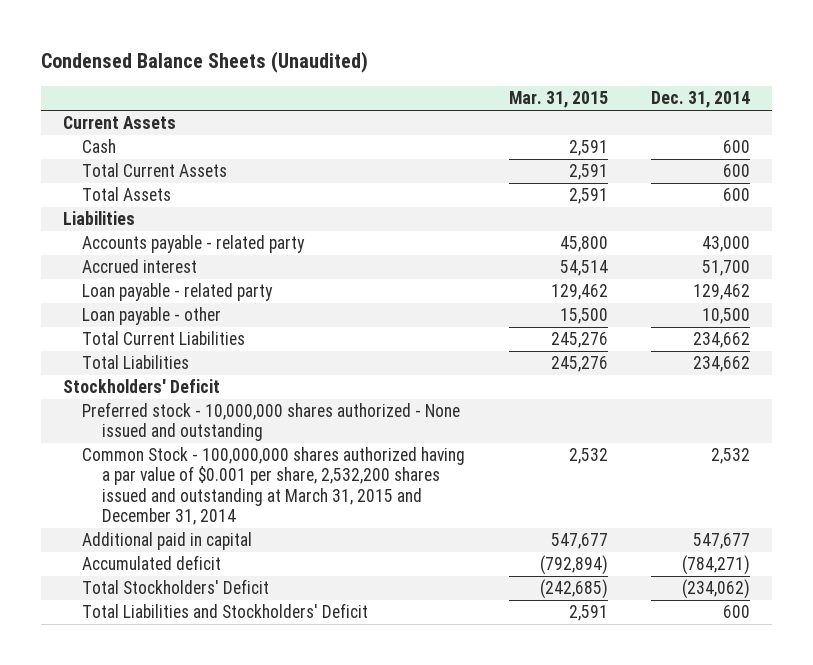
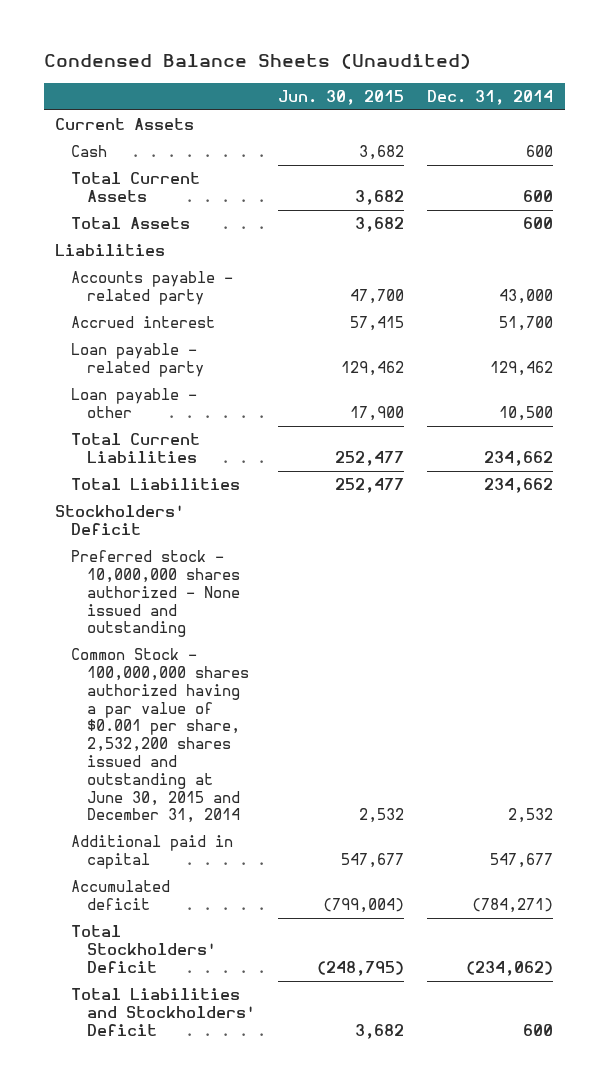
- | Mar. 31, 2015 | Dec. 31, 2014
+ | Jun. 30, 2015 | Dec. 31, 2014
- Common Stock - 100,000,000 shares authorized having a par value of $0.001 per share, 2,532,200 shares issued and outstanding at March 31, 2015 and December 31, 2014 | 2,532 | 2,532
+ Common Stock - 100,000,000 shares authorized having a par value of $0.001 per share, 2,532,200 shares issued and outstanding at June 30, 2015 and December 31, 2014 | 2,532 | 2,532

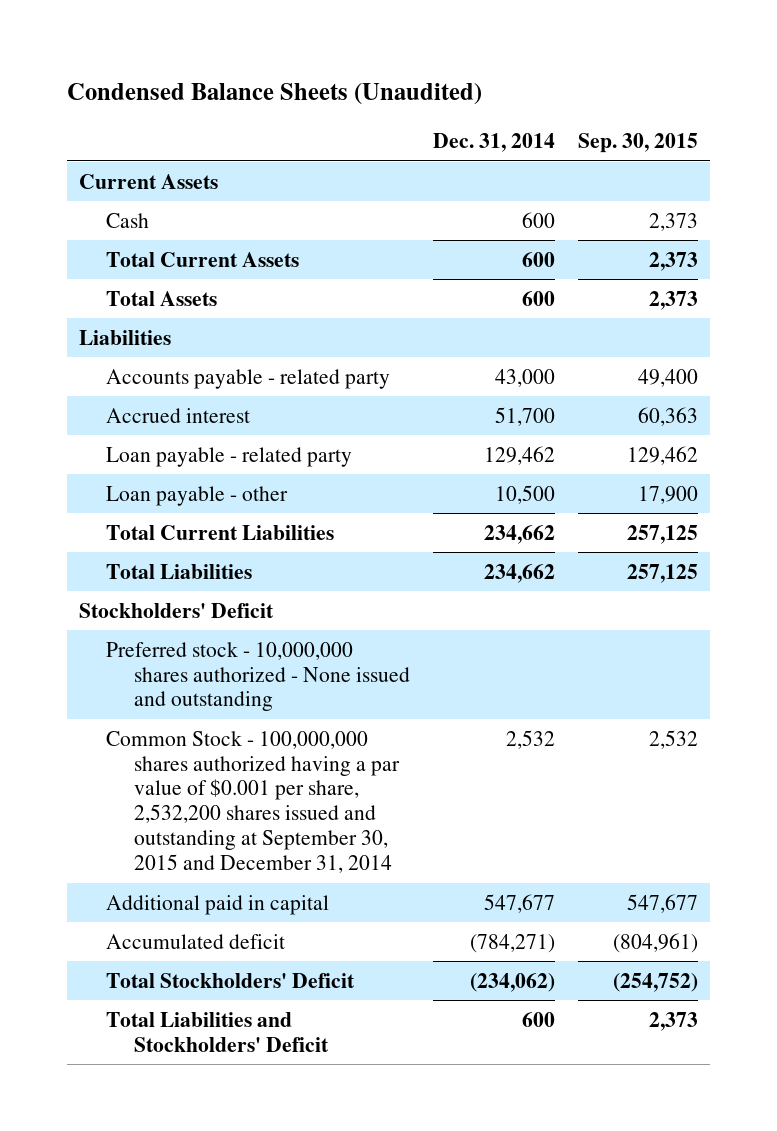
- | Jun. 30, 2015 | Dec. 31, 2014
+ | Dec. 31, 2014 | Sep. 30, 2015
- Common Stock - 100,000,000 shares authorized having a par value of $0.001 per share, 2,532,200 shares issued and outstanding at June 30, 2015 and December 31, 2014 | 2,532 | 2,532
+ Common Stock - 100,000,000 shares authorized having a par value of $0.001 per share, 2,532,200 shares issued and outstanding at September 30, 2015 and December 31, 2014 | 2,532 | 2,532

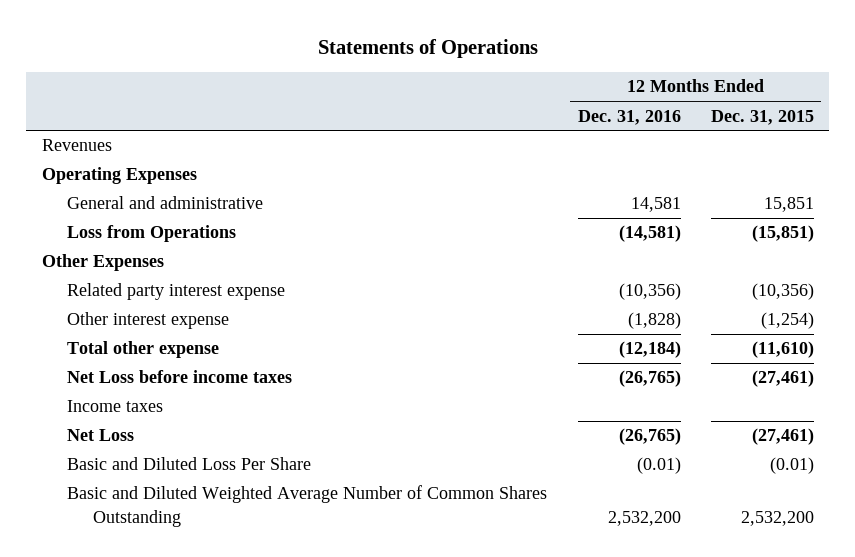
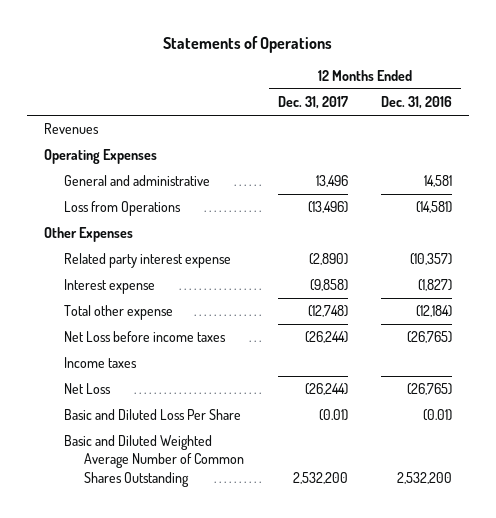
- | 12 Months Ended Dec. 31, 2016 | 12 Months Ended Dec. 31, 2015
+ | 12 Months Ended Dec. 31, 2017 | 12 Months Ended Dec. 31, 2016
- Related party interest expense | (10,356) | (10,356)
- Other interest expense | (1,828) | (1,254)
+ Related party interest expense | (2,890) | (10,357)
+ Interest expense | (9,858) | (1,827)

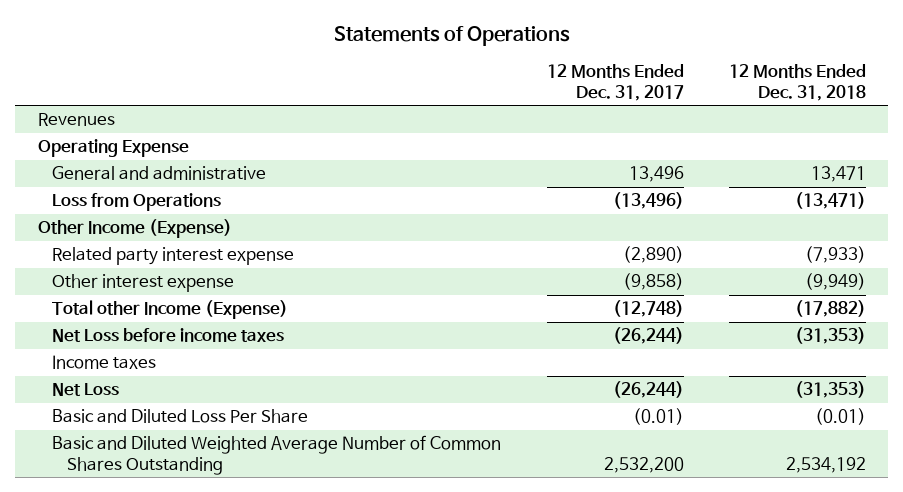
- | 12 Months Ended Dec. 31, 2017 | 12 Months Ended Dec. 31, 2016
+ | 12 Months Ended Dec. 31, 2017 | 12 Months Ended Dec. 31, 2018
- Operating Expenses
+ Operating Expense
- Other Expenses
+ Other Income (Expense)
- Interest expense | (9,858) | (1,827)
- Total other expense | (12,748) | (12,184)
+ Other interest expense | (9,858) | (9,949)
+ Total other Income (Expense) | (12,748) | (17,882)

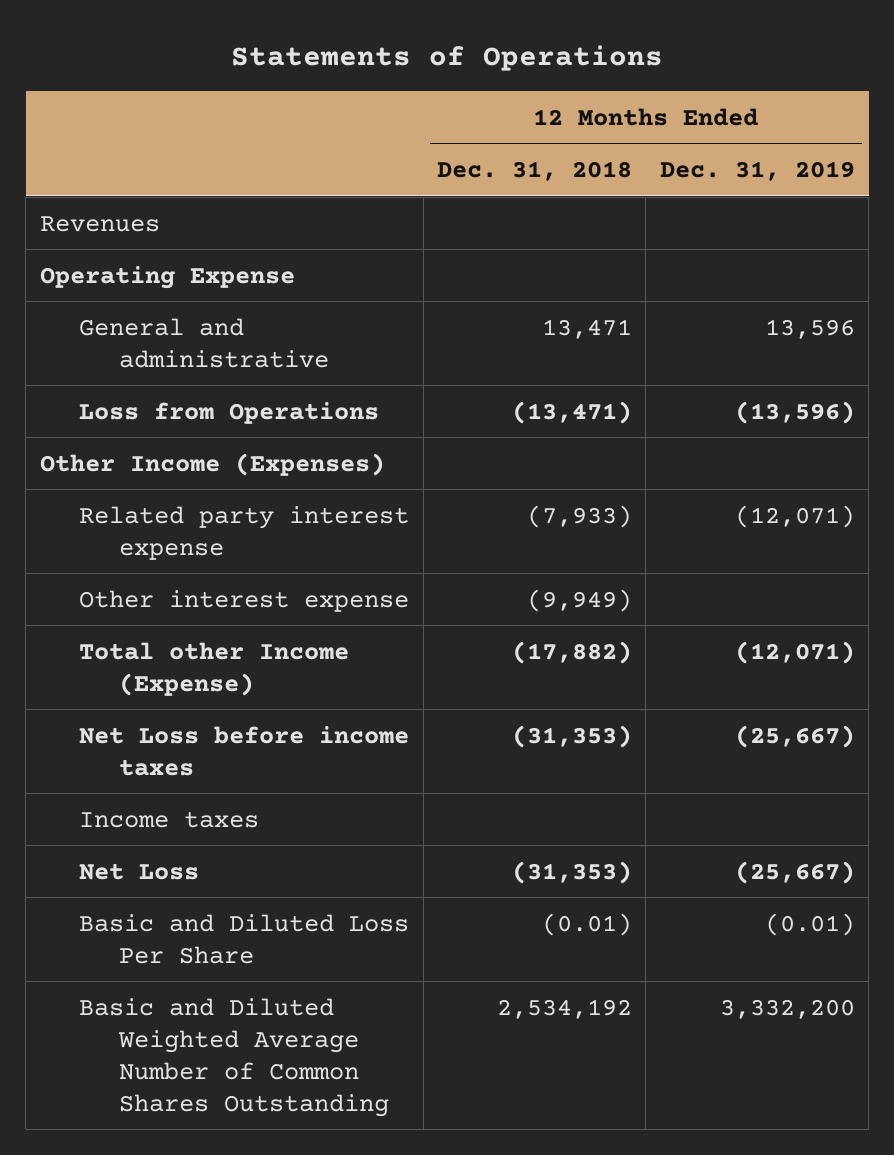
- | 12 Months Ended Dec. 31, 2017 | 12 Months Ended Dec. 31, 2018
+ | 12 Months Ended Dec. 31, 2018 | 12 Months Ended Dec. 31, 2019
- Other Income (Expense)
+ Other Income (Expenses)

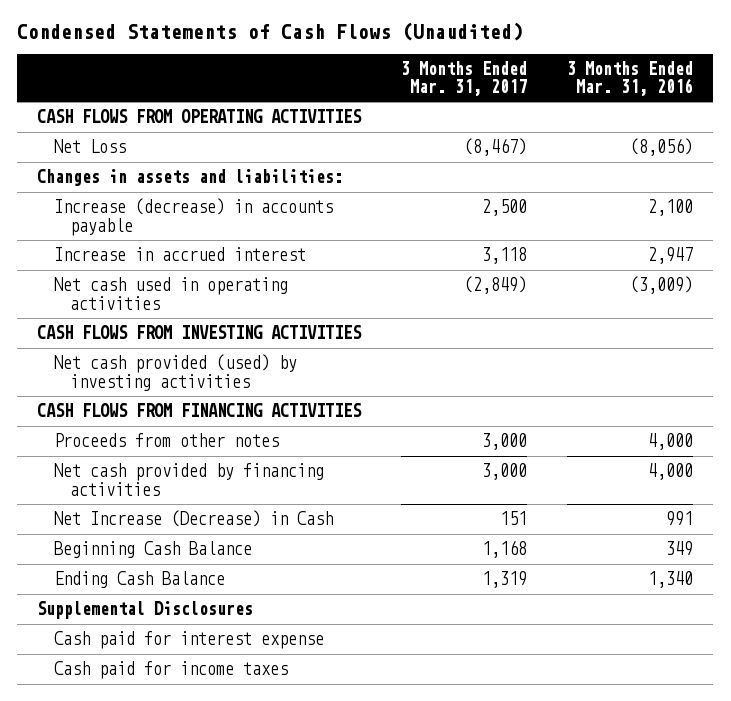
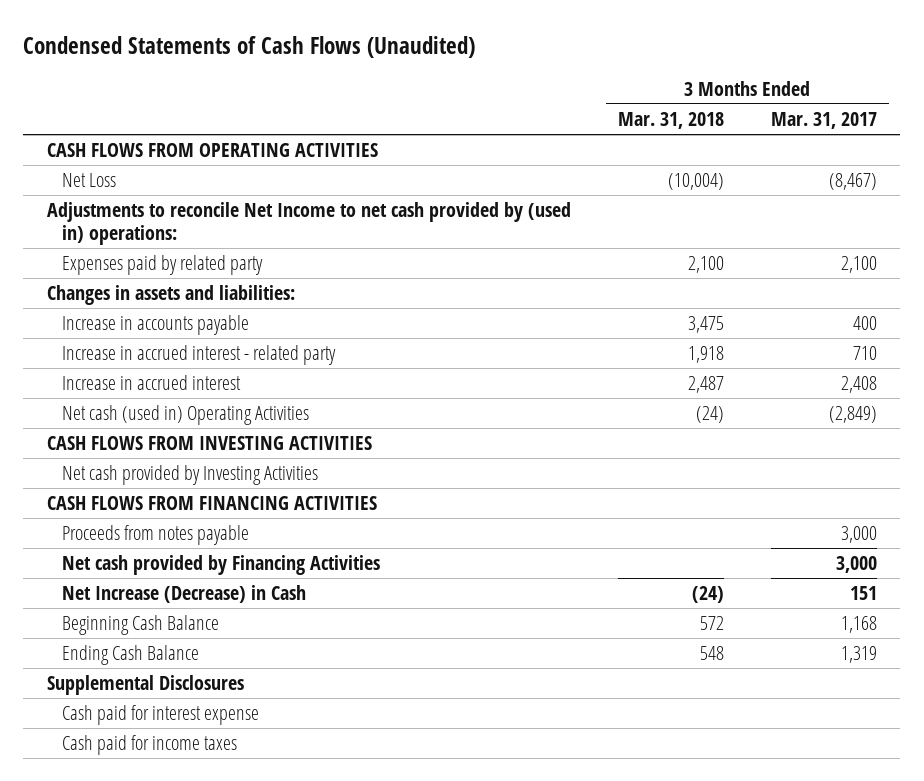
- | 3 Months Ended Mar. 31, 2017 | 3 Months Ended Mar. 31, 2016
+ | 3 Months Ended Mar. 31, 2018 | 3 Months Ended Mar. 31, 2017
+ Adjustments to reconcile Net Income to net cash provided by (used in) operations:
+ Expenses paid by related party | 2,100 | 2,100
- Increase (decrease) in accounts payable | 2,500 | 2,100
- Increase in accrued interest | 3,118 | 2,947
- Net cash used in operating activities | (2,849) | (3,009)
+ Increase in accounts payable | 3,475 | 400
+ Increase in accrued interest - related party | 1,918 | 710
+ Increase in accrued interest | 2,487 | 2,408
+ Net cash (used in) Operating Activities | (24) | (2,849)
- Net cash provided (used) by investing activities
+ Net cash provided by Investing Activities
- Proceeds from other notes | 3,000 | 4,000
- Net cash provided by financing activities | 3,000 | 4,000
+ Proceeds from notes payable | | 3,000
+ Net cash provided by Financing Activities | | 3,000

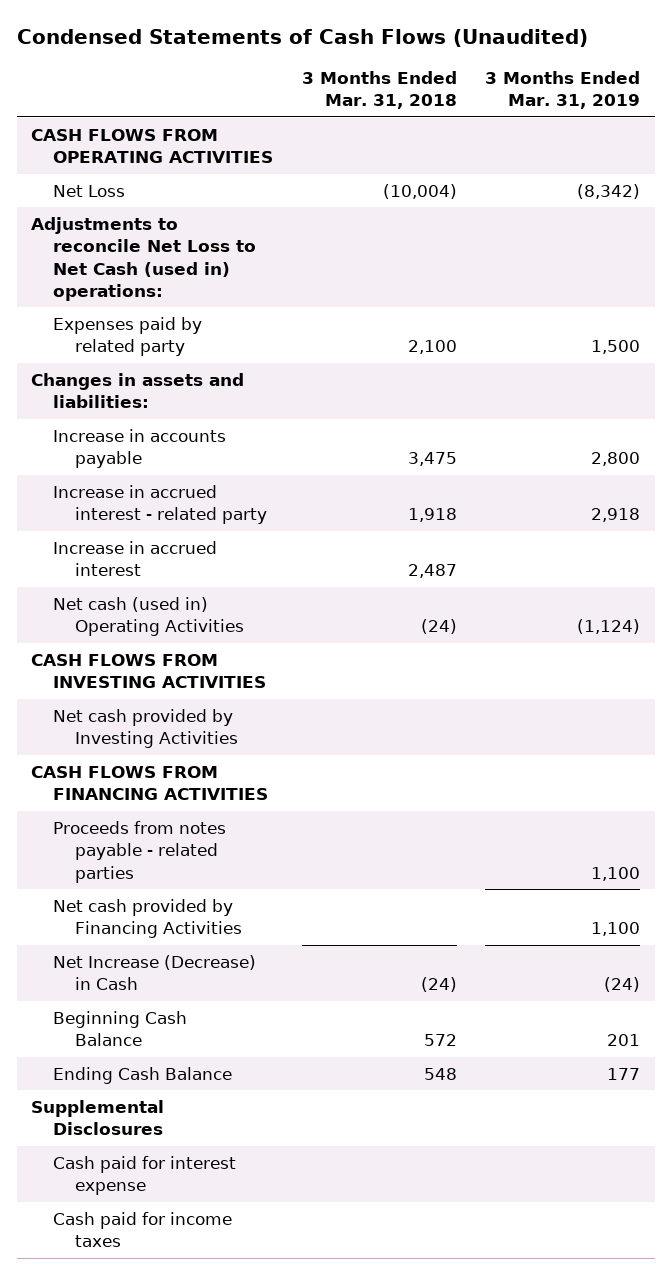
- | 3 Months Ended Mar. 31, 2018 | 3 Months Ended Mar. 31, 2017
+ | 3 Months Ended Mar. 31, 2018 | 3 Months Ended Mar. 31, 2019
- Adjustments to reconcile Net Income to net cash provided by (used in) operations:
+ Adjustments to reconcile Net Loss to Net Cash (used in) operations:
- Proceeds from notes payable | | 3,000
+ Proceeds from notes payable - related parties | | 1,100

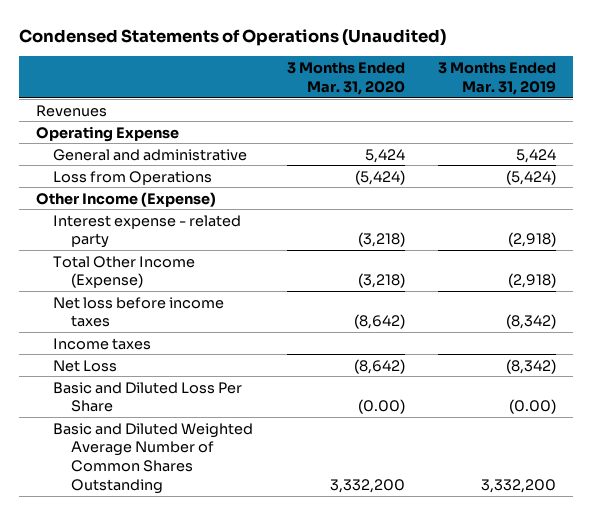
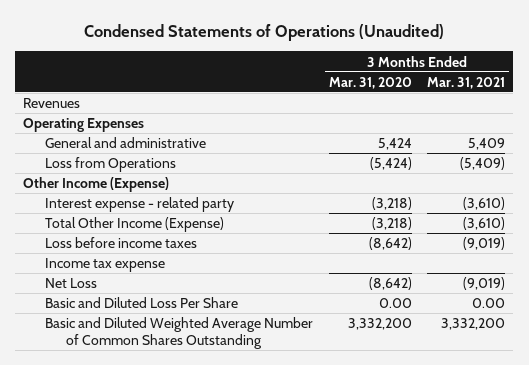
- | 3 Months Ended Mar. 31, 2020 | 3 Months Ended Mar. 31, 2019
+ | 3 Months Ended Mar. 31, 2020 | 3 Months Ended Mar. 31, 2021
- Operating Expense
+ Operating Expenses
- Net loss before income taxes | (8,642) | (8,342)
- Income taxes
+ Loss before income taxes | (8,642) | (9,019)
+ Income tax expense
- Basic and Diluted Loss Per Share | (0.00) | (0.00)
+ Basic and Diluted Loss Per Share | 0.00 | 0.00

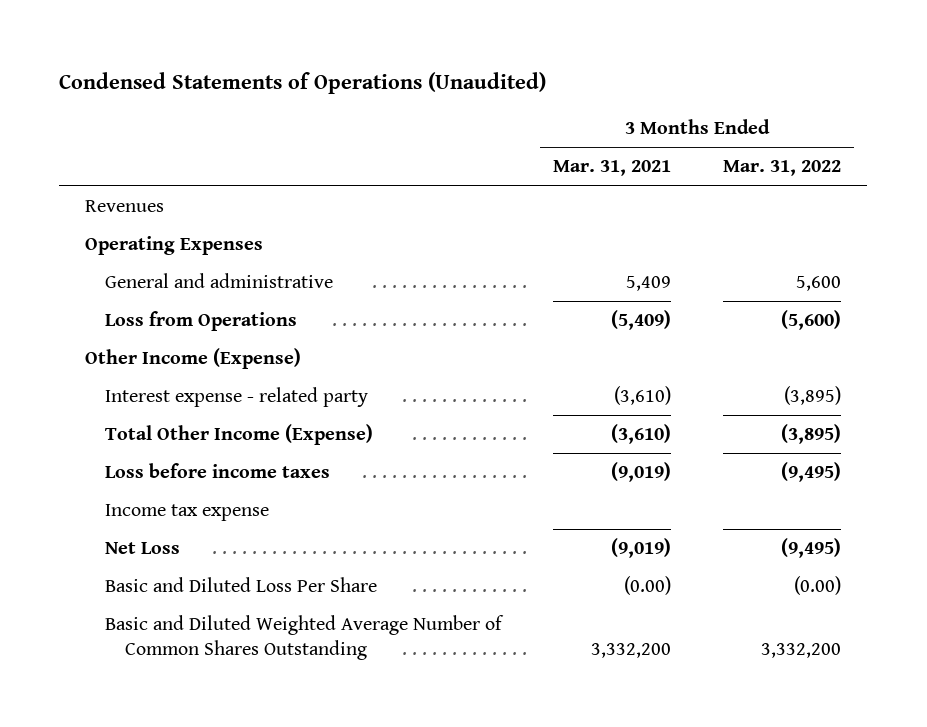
- | 3 Months Ended Mar. 31, 2020 | 3 Months Ended Mar. 31, 2021
+ | 3 Months Ended Mar. 31, 2021 | 3 Months Ended Mar. 31, 2022
- Basic and Diluted Loss Per Share | 0.00 | 0.00
+ Basic and Diluted Loss Per Share | (0.00) | (0.00)

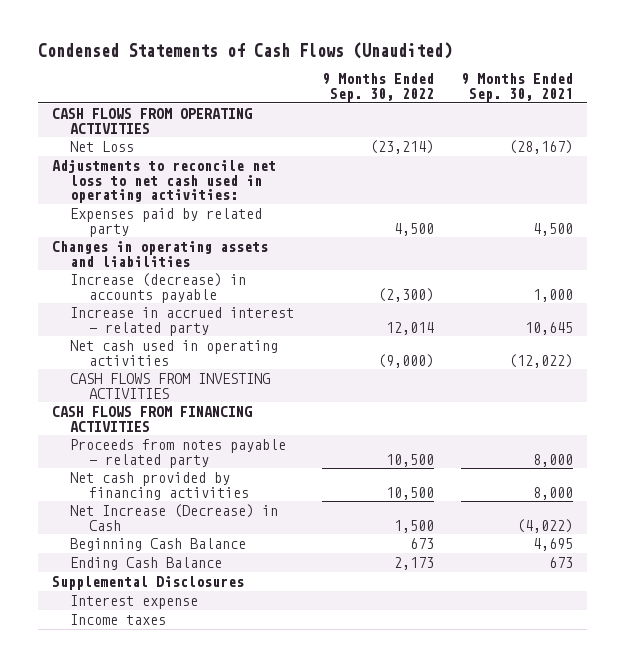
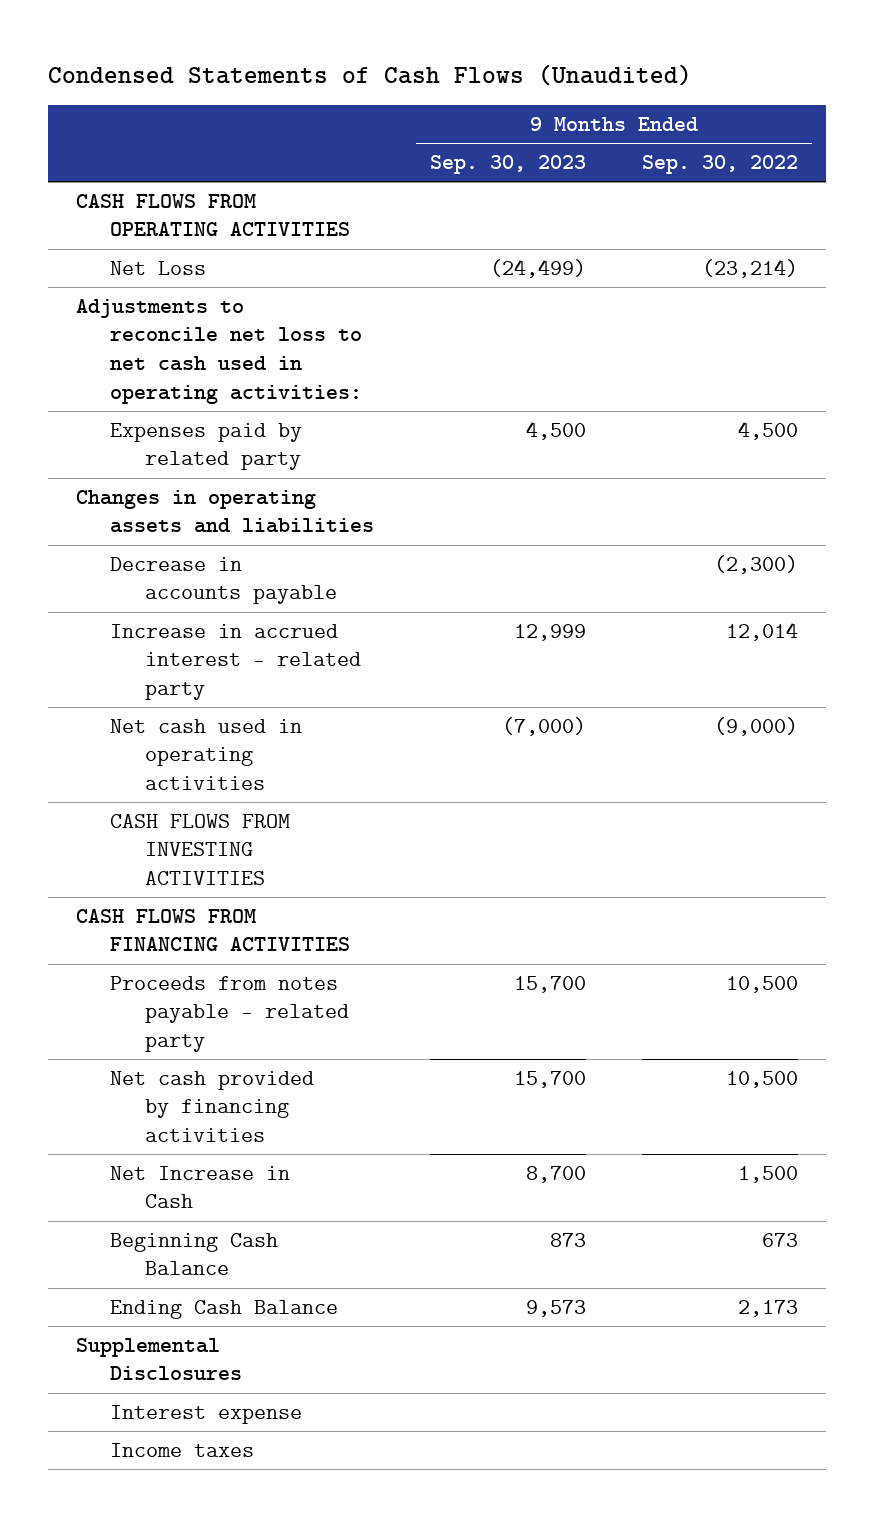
- | 9 Months Ended Sep. 30, 2022 | 9 Months Ended Sep. 30, 2021
+ | 9 Months Ended Sep. 30, 2023 | 9 Months Ended Sep. 30, 2022
- Increase (decrease) in accounts payable | (2,300) | 1,000
+ Decrease in accounts payable | | (2,300)
- Net Increase (Decrease) in Cash | 1,500 | (4,022)
+ Net Increase in Cash | 8,700 | 1,500

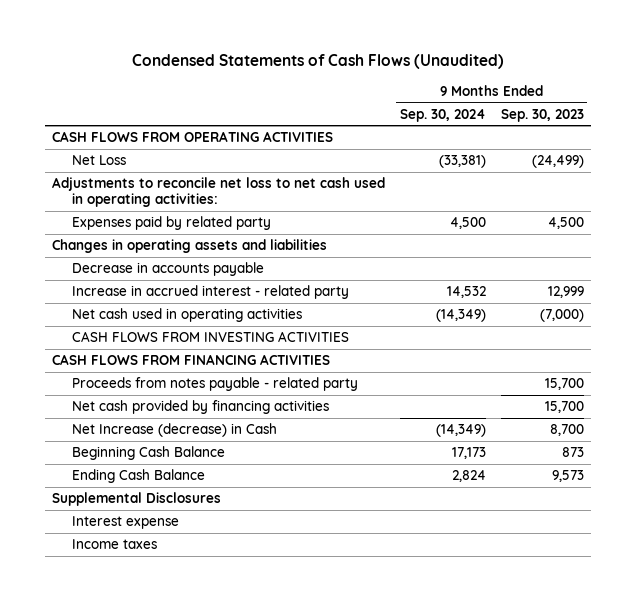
- | 9 Months Ended Sep. 30, 2023 | 9 Months Ended Sep. 30, 2022
+ | 9 Months Ended Sep. 30, 2024 | 9 Months Ended Sep. 30, 2023
- Net Increase in Cash | 8,700 | 1,500
+ Net Increase (decrease) in Cash | (14,349) | 8,700

